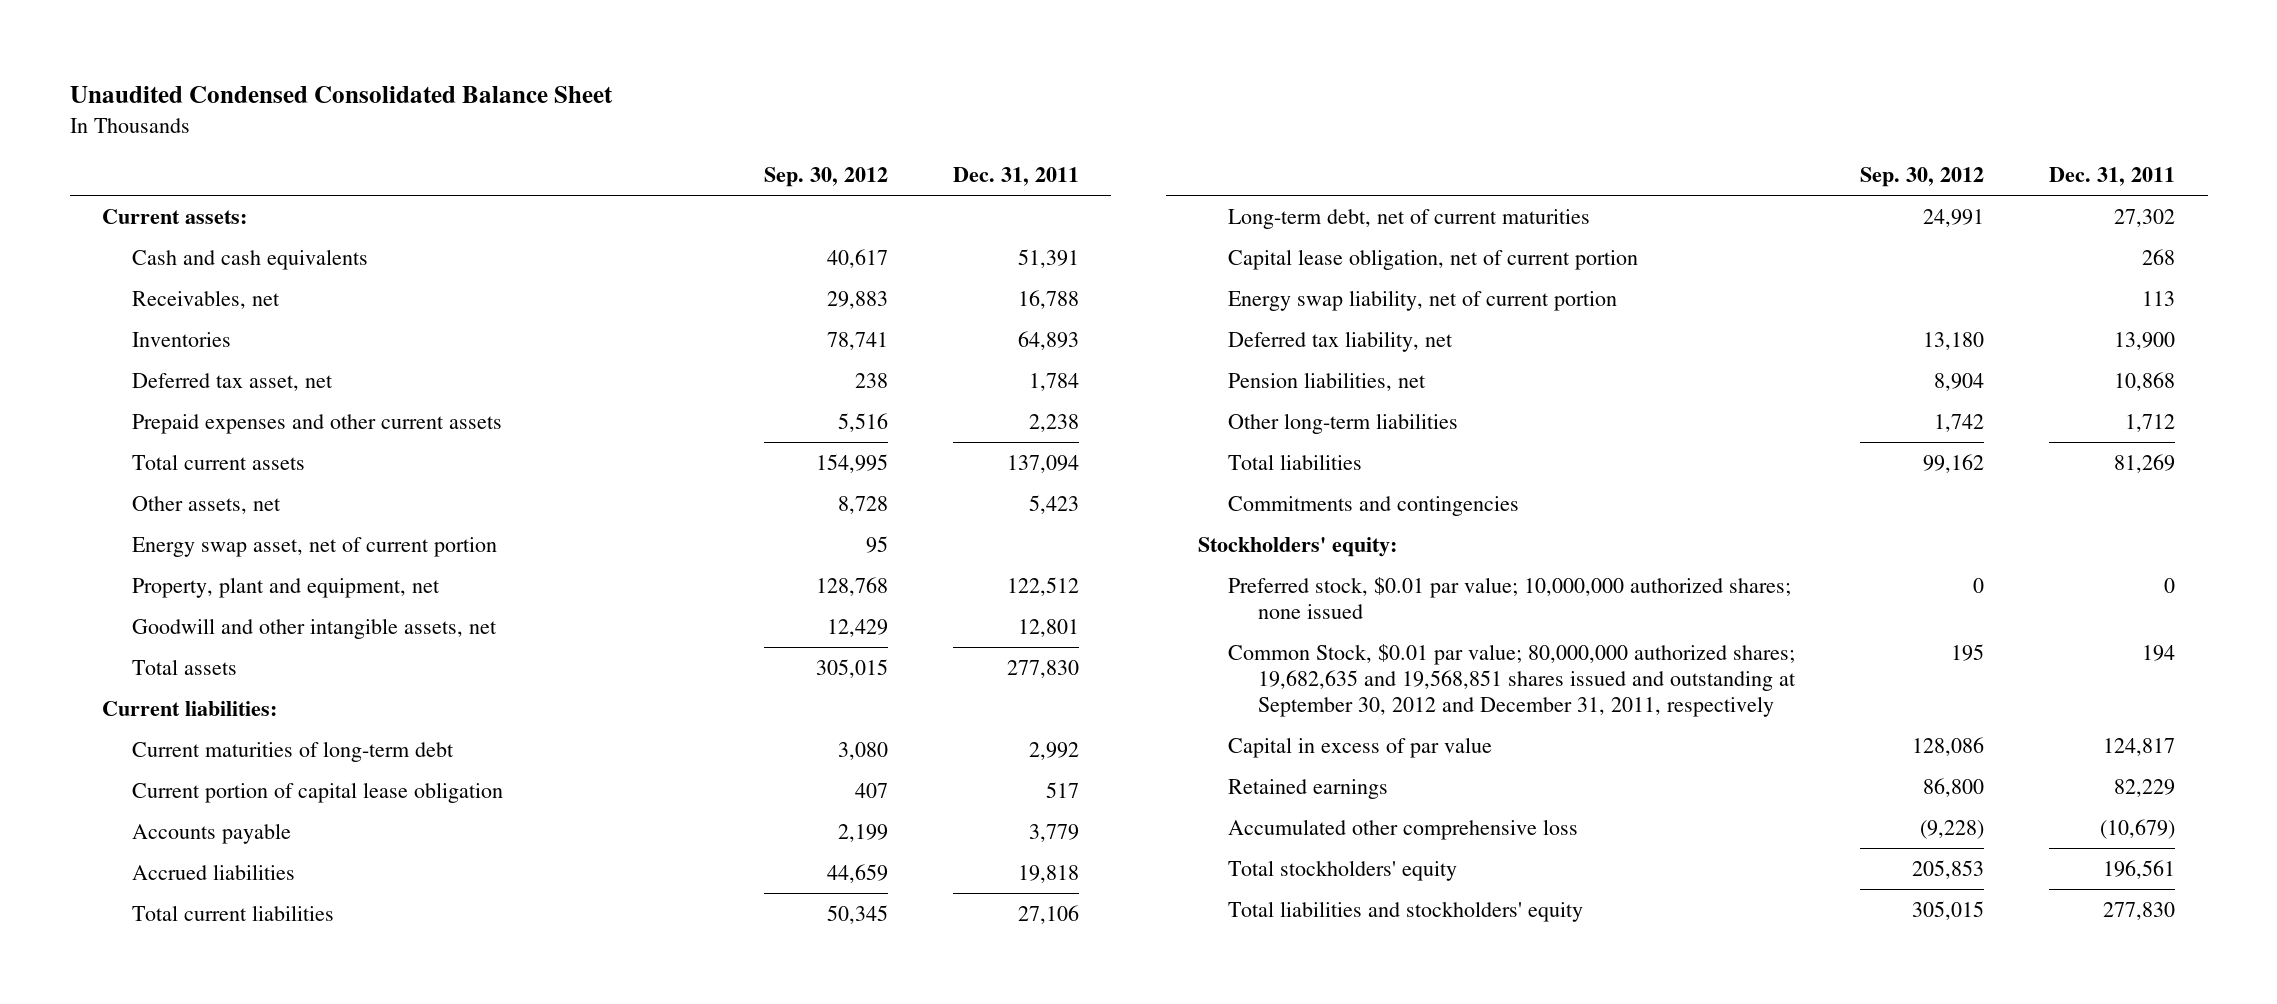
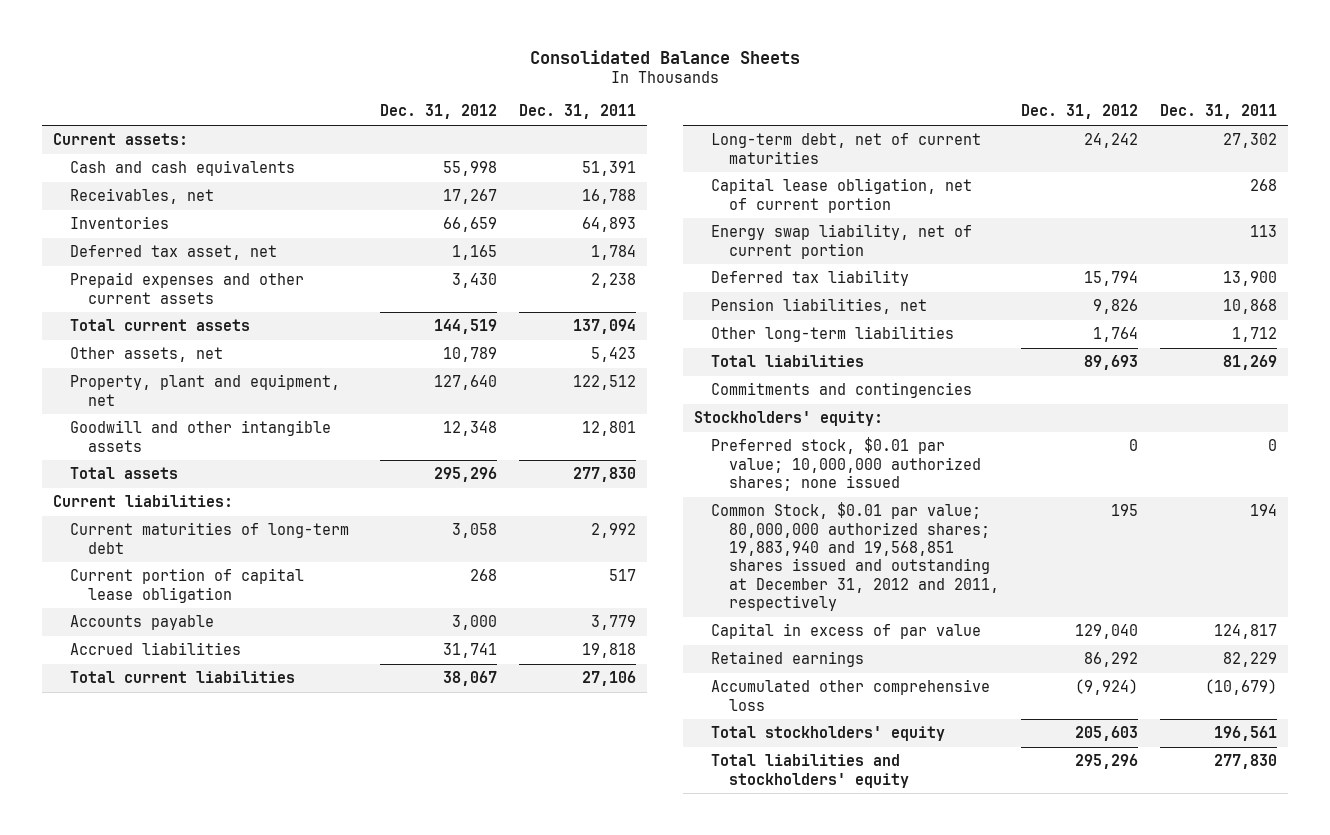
- Unaudited Condensed Consolidated Balance Sheet
+ Consolidated Balance Sheets
- | Sep. 30, 2012 | Dec. 31, 2011
+ | Dec. 31, 2012 | Dec. 31, 2011
- Energy swap asset, net of current portion | 95 |
- Goodwill and other intangible assets, net | 12,429 | 12,801
+ Goodwill and other intangible assets | 12,348 | 12,801
- Deferred tax liability, net | 13,180 | 13,900
+ Deferred tax liability | 15,794 | 13,900
- Common Stock, $0.01 par value; 80,000,000 authorized shares; 19,682,635 and 19,568,851 shares issued and outstanding at September 30, 2012 and December 31, 2011, respectively | 195 | 194
+ Common Stock, $0.01 par value; 80,000,000 authorized shares; 19,883,940 and 19,568,851 shares issued and outstanding at December 31, 2012 and 2011, respectively | 195 | 194

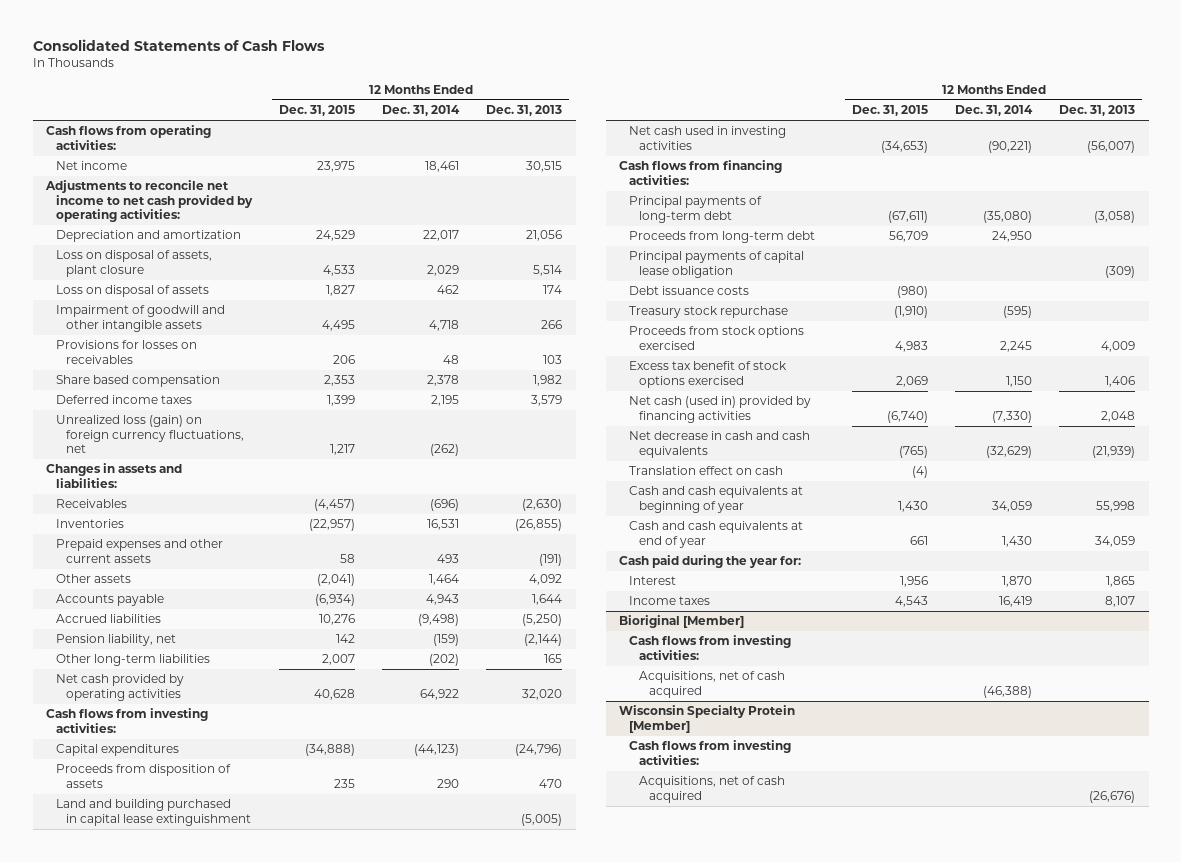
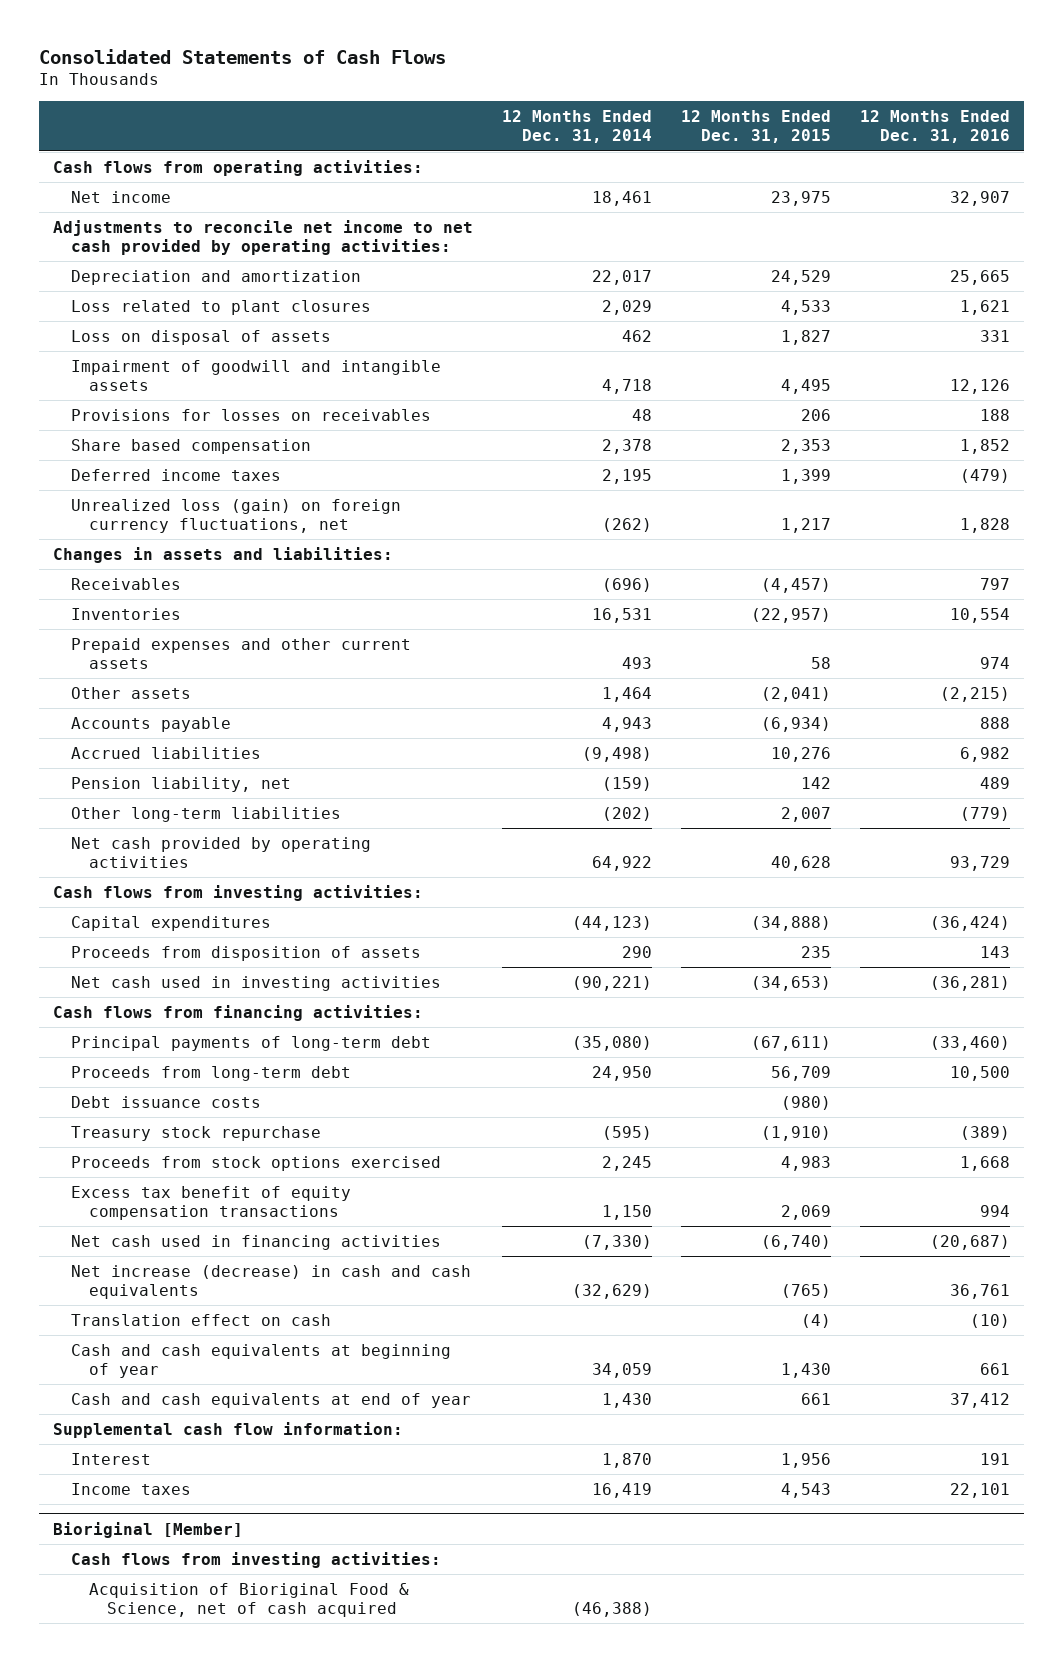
- | 12 Months Ended Dec. 31, 2015 | 12 Months Ended Dec. 31, 2014 | 12 Months Ended Dec. 31, 2013
+ | 12 Months Ended Dec. 31, 2014 | 12 Months Ended Dec. 31, 2015 | 12 Months Ended Dec. 31, 2016
- Loss on disposal of assets, plant closure | 4,533 | 2,029 | 5,514
+ Loss related to plant closures | 2,029 | 4,533 | 1,621
- Impairment of goodwill and other intangible assets | 4,495 | 4,718 | 266
+ Impairment of goodwill and intangible assets | 4,718 | 4,495 | 12,126
- Land and building purchased in capital lease extinguishment | | | (5,005)
- Principal payments of capital lease obligation | | | (309)
- Excess tax benefit of stock options exercised | 2,069 | 1,150 | 1,406
- Net cash (used in) provided by financing activities | (6,740) | (7,330) | 2,048
- Net decrease in cash and cash equivalents | (765) | (32,629) | (21,939)
+ Excess tax benefit of equity compensation transactions | 1,150 | 2,069 | 994
+ Net cash used in financing activities | (7,330) | (6,740) | (20,687)
+ Net increase (decrease) in cash and cash equivalents | (32,629) | (765) | 36,761
- Cash paid during the year for:
+ Supplemental cash flow information:
@ Bioriginal [Member]
- Acquisitions, net of cash acquired | | (46,388) |
- Wisconsin Specialty Protein [Member]
- Cash flows from investing activities:
- Acquisitions, net of cash acquired | | | (26,676)
@ Bioriginal [Member]
+ Acquisition of Bioriginal Food & Science, net of cash acquired | (46,388) | |

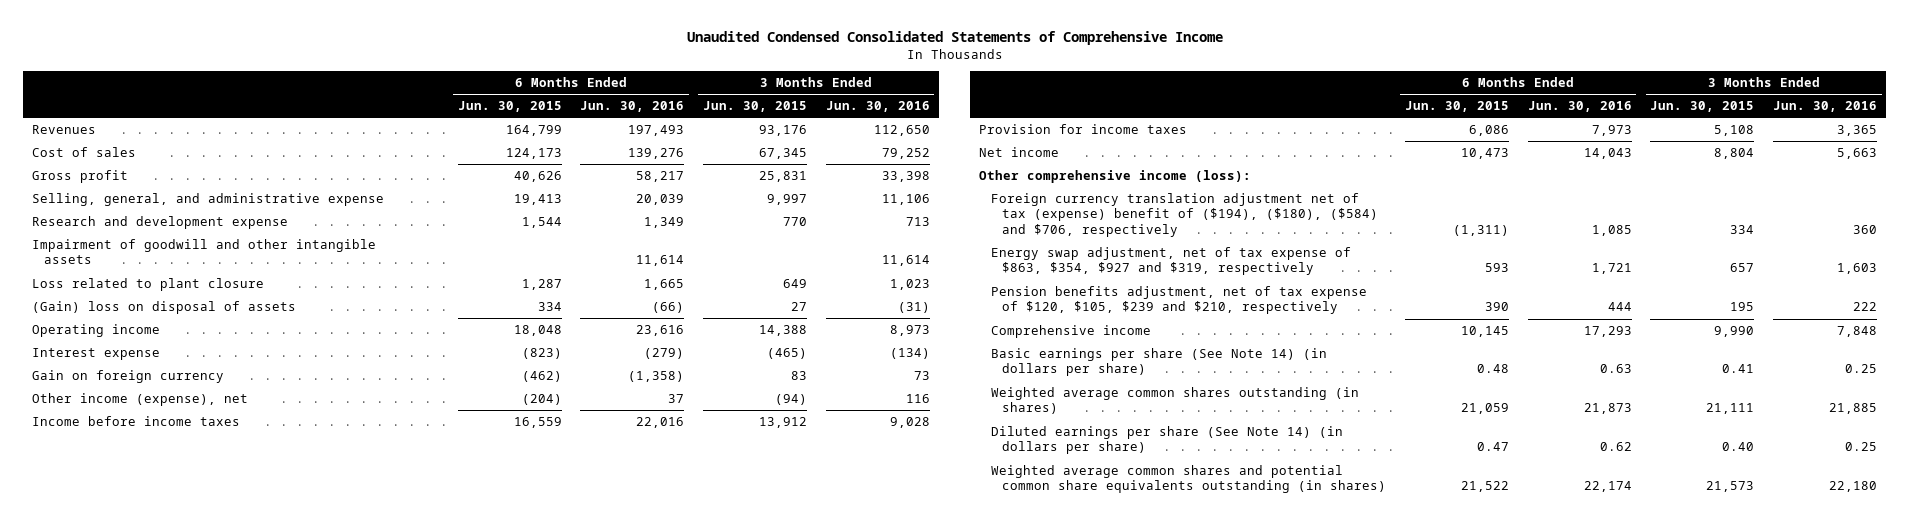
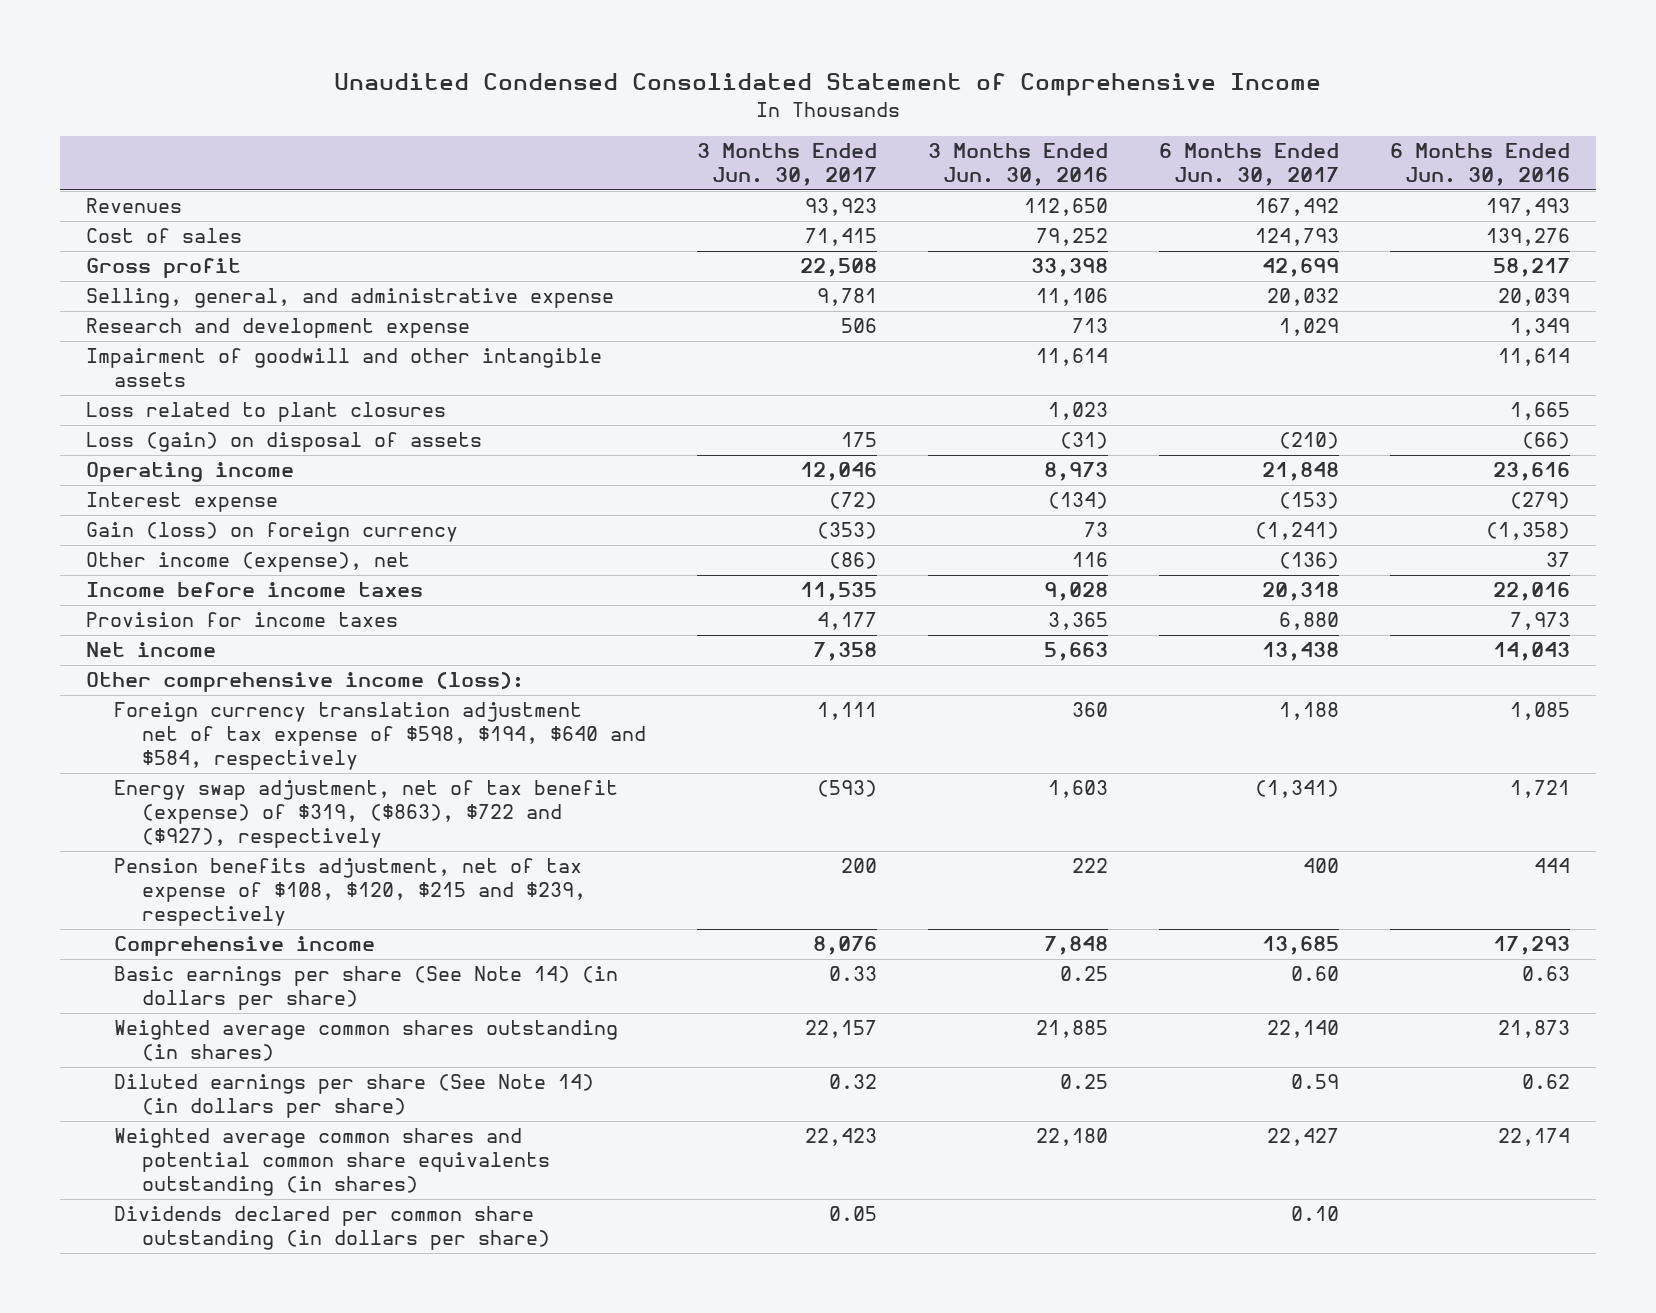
- Unaudited Condensed Consolidated Statements of Comprehensive Income
+ Unaudited Condensed Consolidated Statement of Comprehensive Income
- | 6 Months Ended Jun. 30, 2015 | 6 Months Ended Jun. 30, 2016 | 3 Months Ended Jun. 30, 2015 | 3 Months Ended Jun. 30, 2016
+ | 3 Months Ended Jun. 30, 2017 | 3 Months Ended Jun. 30, 2016 | 6 Months Ended Jun. 30, 2017 | 6 Months Ended Jun. 30, 2016
- Loss related to plant closure | 1,287 | 1,665 | 649 | 1,023
- (Gain) loss on disposal of assets | 334 | (66) | 27 | (31)
+ Loss related to plant closures | | 1,023 | | 1,665
+ Loss (gain) on disposal of assets | 175 | (31) | (210) | (66)
- Gain on foreign currency | (462) | (1,358) | 83 | 73
+ Gain (loss) on foreign currency | (353) | 73 | (1,241) | (1,358)
- Foreign currency translation adjustment net of tax (expense) benefit of ($194), ($180), ($584) and $706, respectively | (1,311) | 1,085 | 334 | 360
- Energy swap adjustment, net of tax expense of $863, $354, $927 and $319, respectively | 593 | 1,721 | 657 | 1,603
- Pension benefits adjustment, net of tax expense of $120, $105, $239 and $210, respectively | 390 | 444 | 195 | 222
+ Foreign currency translation adjustment net of tax expense of $598, $194, $640 and $584, respectively | 1,111 | 360 | 1,188 | 1,085
+ Energy swap adjustment, net of tax benefit (expense) of $319, ($863), $722 and ($927), respectively | (593) | 1,603 | (1,341) | 1,721
+ Pension benefits adjustment, net of tax expense of $108, $120, $215 and $239, respectively | 200 | 222 | 400 | 444
+ Dividends declared per common share outstanding (in dollars per share) | 0.05 | | 0.10 |

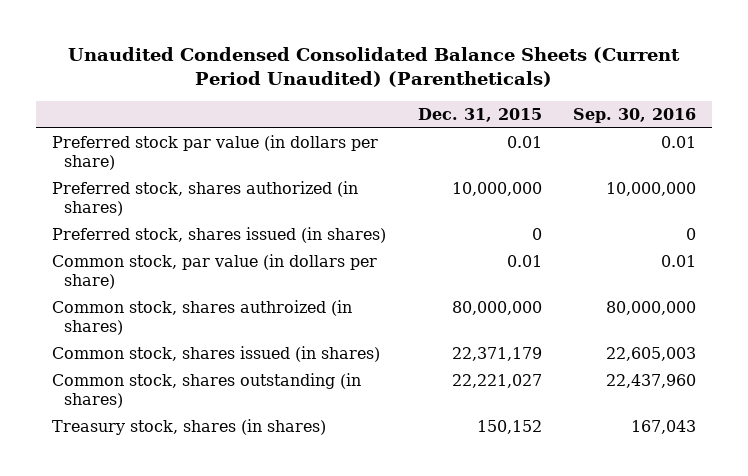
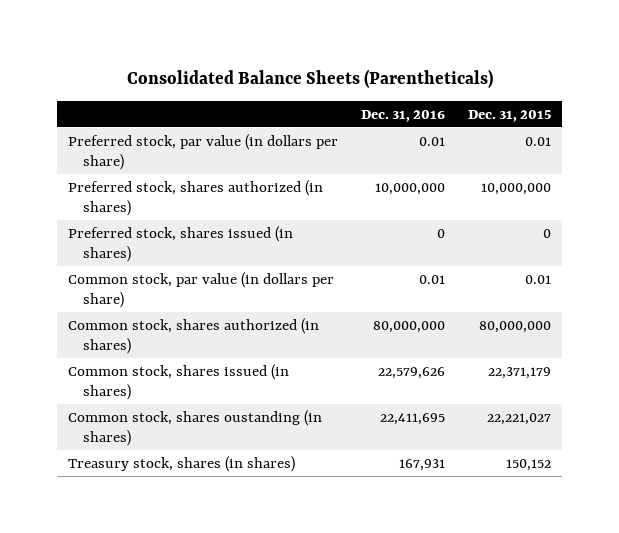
- Unaudited Condensed Consolidated Balance Sheets (Current Period Unaudited) (Parentheticals)
+ Consolidated Balance Sheets (Parentheticals)
- | Dec. 31, 2015 | Sep. 30, 2016
+ | Dec. 31, 2016 | Dec. 31, 2015
- Preferred stock par value (in dollars per share) | 0.01 | 0.01
+ Preferred stock, par value (in dollars per share) | 0.01 | 0.01
- Common stock, shares authroized (in shares) | 80,000,000 | 80,000,000
+ Common stock, shares authorized (in shares) | 80,000,000 | 80,000,000
- Common stock, shares outstanding (in shares) | 22,221,027 | 22,437,960
+ Common stock, shares oustanding (in shares) | 22,411,695 | 22,221,027

